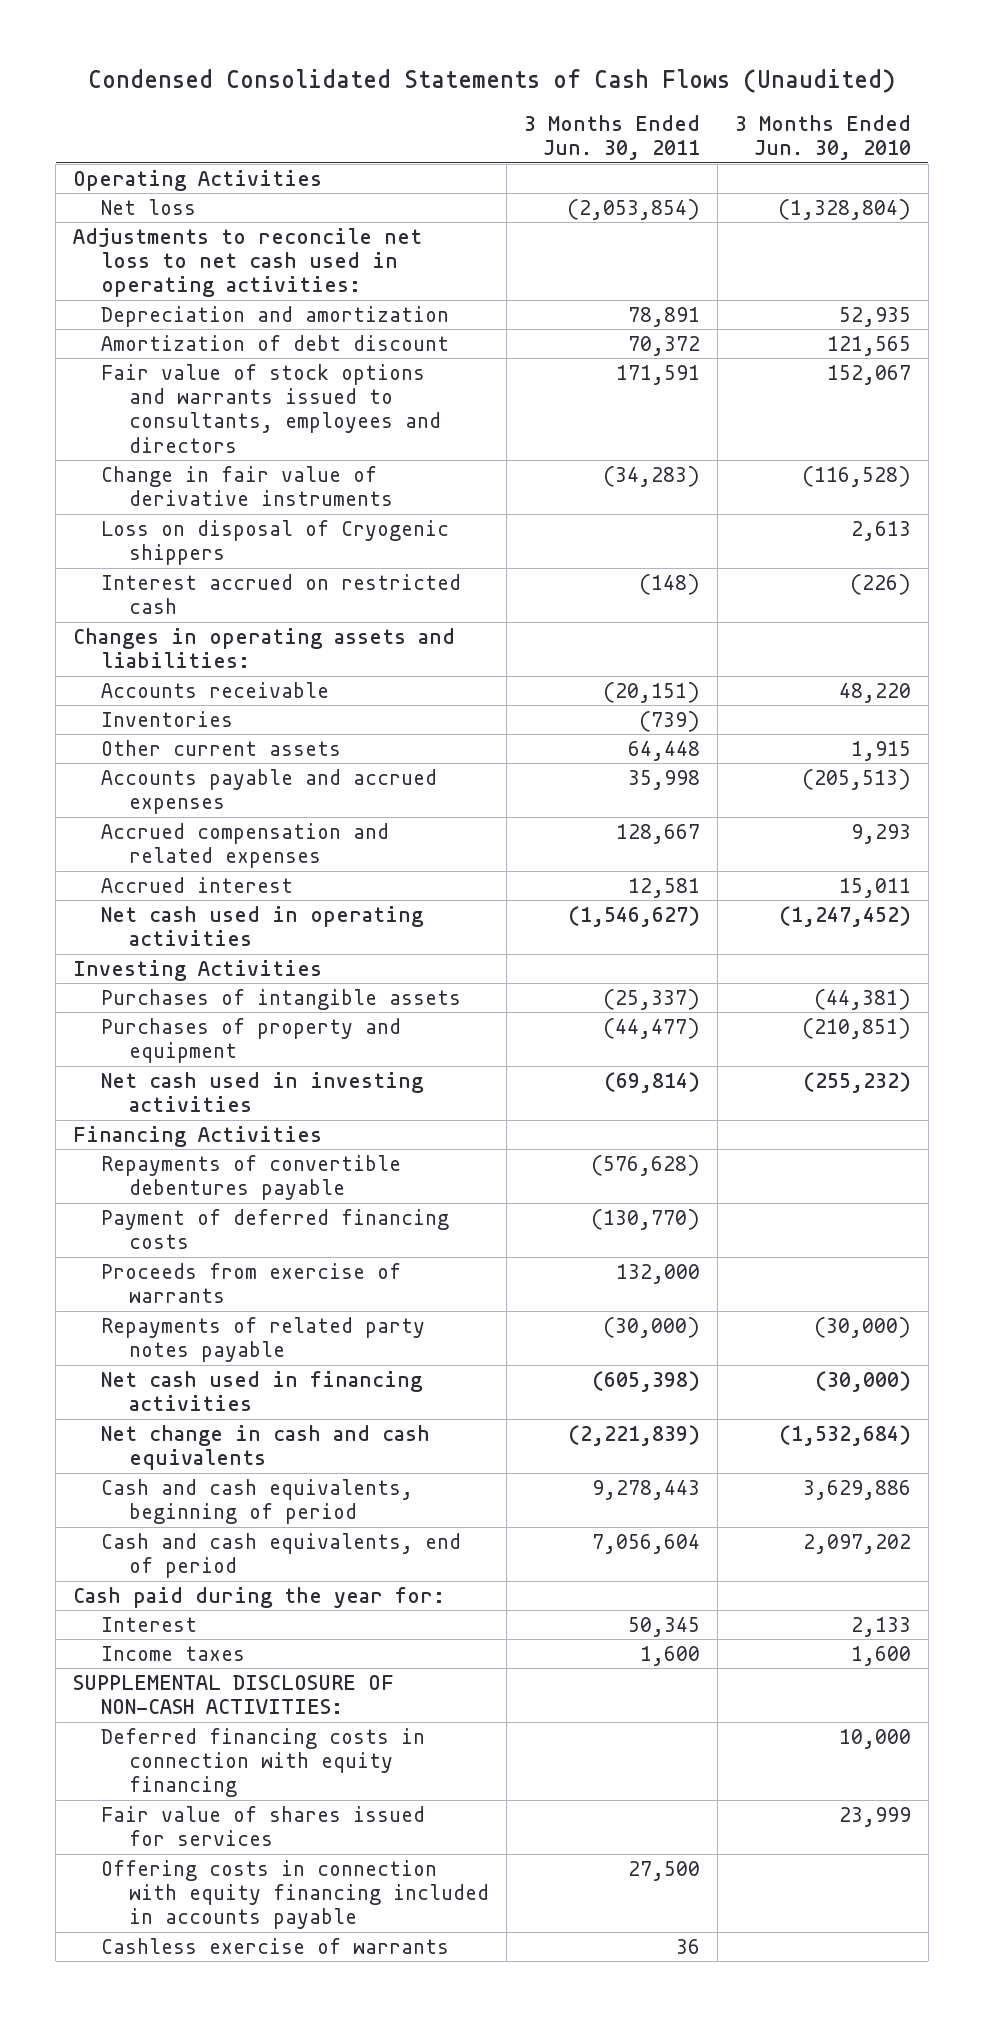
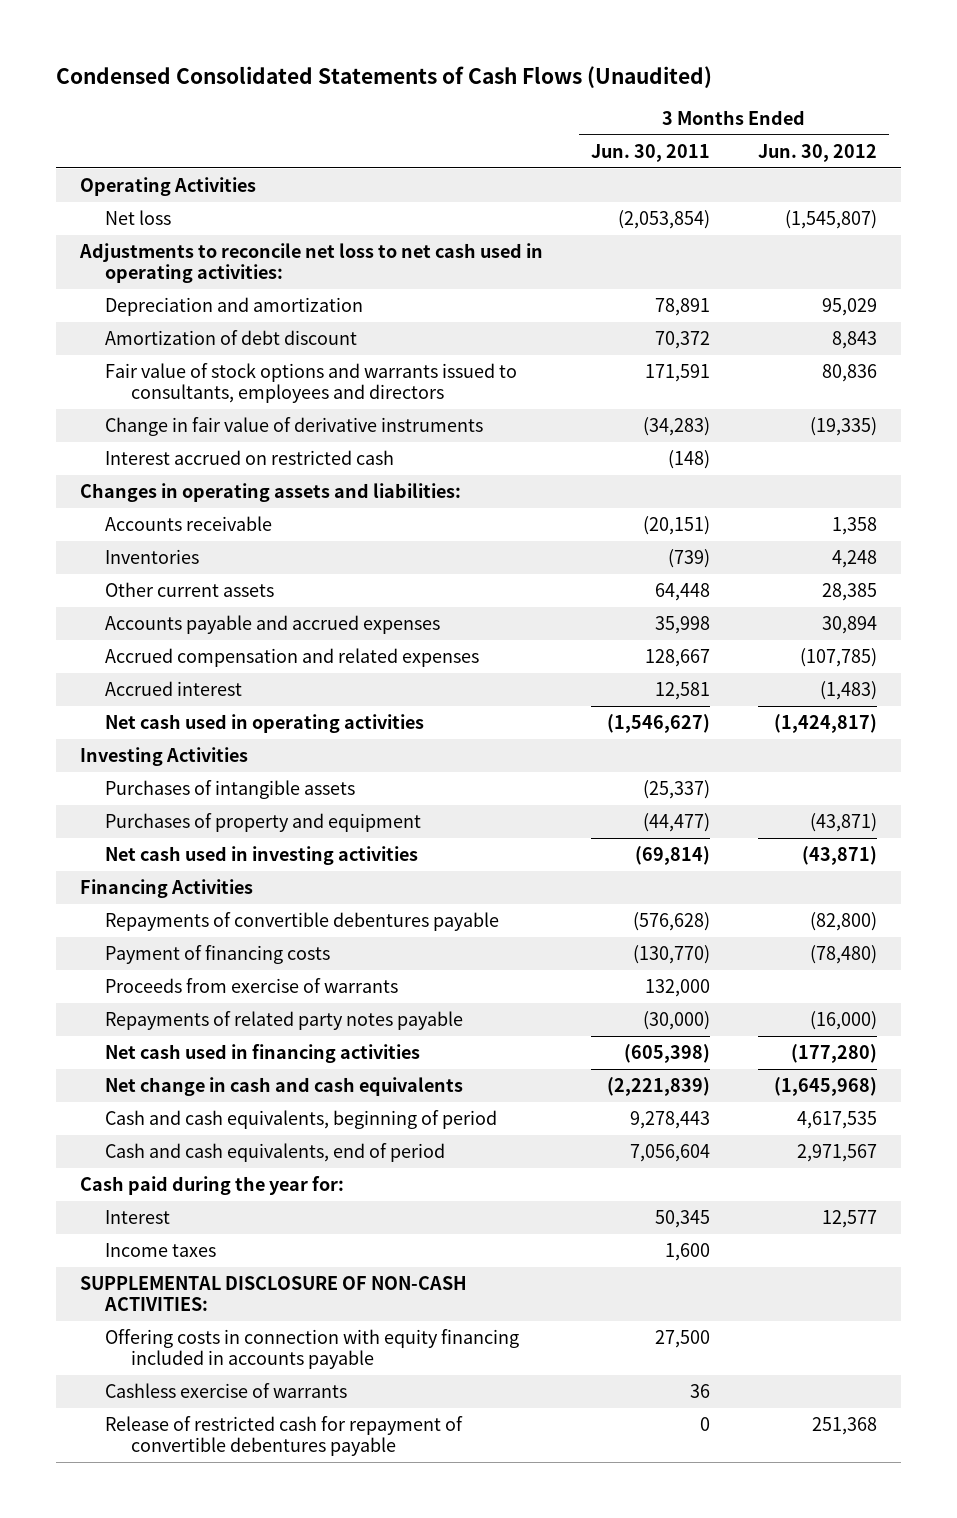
- | 3 Months Ended Jun. 30, 2011 | 3 Months Ended Jun. 30, 2010
+ | 3 Months Ended Jun. 30, 2011 | 3 Months Ended Jun. 30, 2012
- Loss on disposal of Cryogenic shippers | | 2,613
- Payment of deferred financing costs | (130,770) |
+ Payment of financing costs | (130,770) | (78,480)
- Deferred financing costs in connection with equity financing | | 10,000
- Fair value of shares issued for services | | 23,999
+ Release of restricted cash for repayment of convertible debentures payable | 0 | 251,368

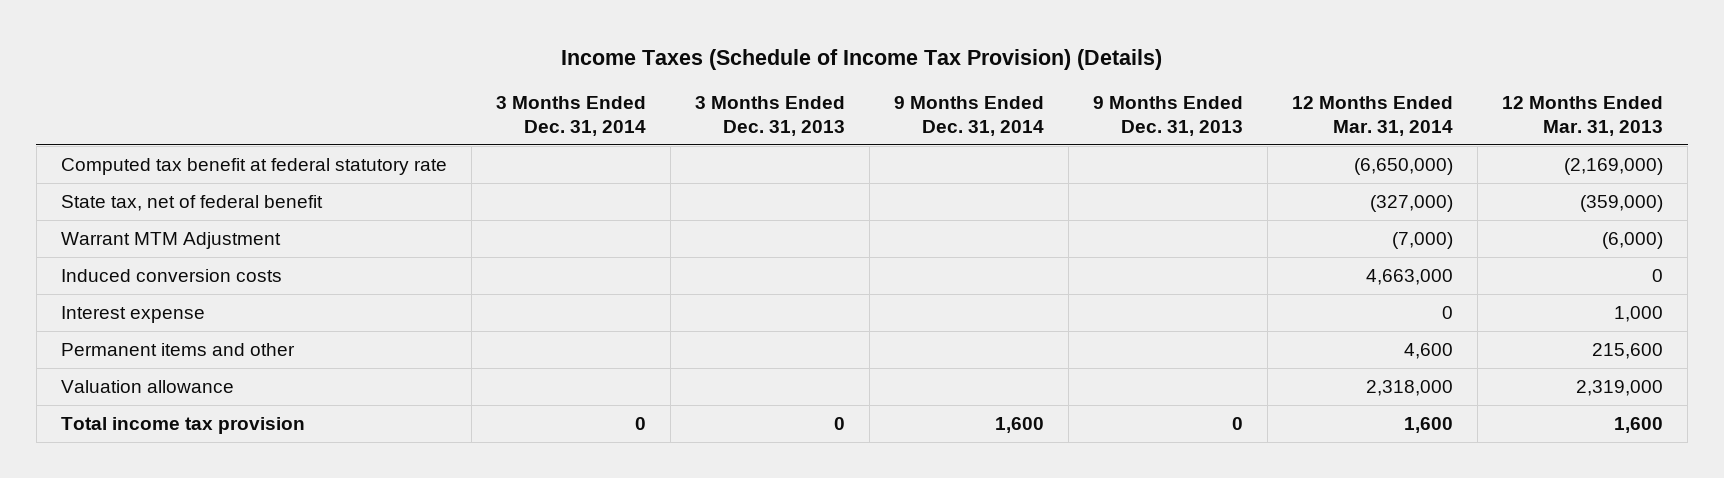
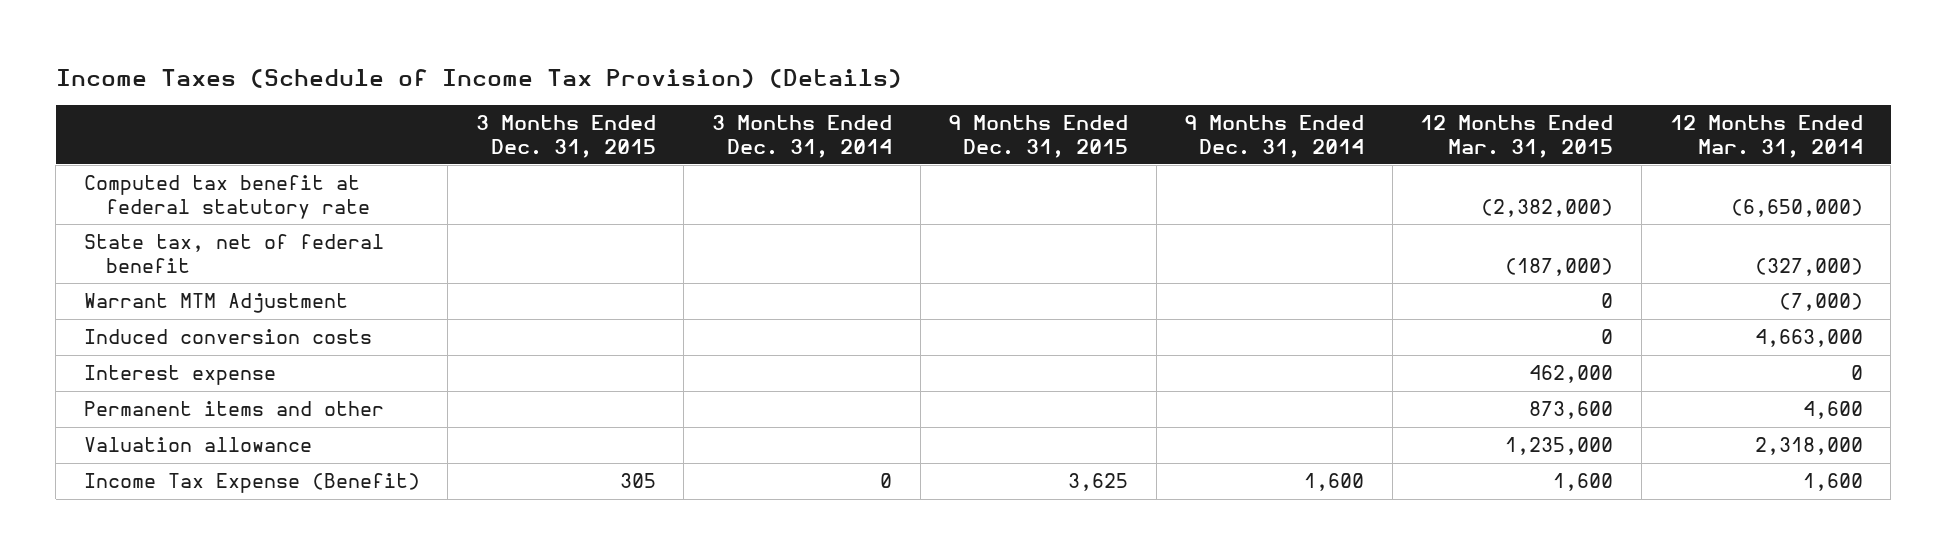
- | 3 Months Ended Dec. 31, 2014 | 3 Months Ended Dec. 31, 2013 | 9 Months Ended Dec. 31, 2014 | 9 Months Ended Dec. 31, 2013 | 12 Months Ended Mar. 31, 2014 | 12 Months Ended Mar. 31, 2013
+ | 3 Months Ended Dec. 31, 2015 | 3 Months Ended Dec. 31, 2014 | 9 Months Ended Dec. 31, 2015 | 9 Months Ended Dec. 31, 2014 | 12 Months Ended Mar. 31, 2015 | 12 Months Ended Mar. 31, 2014
- Total income tax provision | 0 | 0 | 1,600 | 0 | 1,600 | 1,600
+ Income Tax Expense (Benefit) | 305 | 0 | 3,625 | 1,600 | 1,600 | 1,600

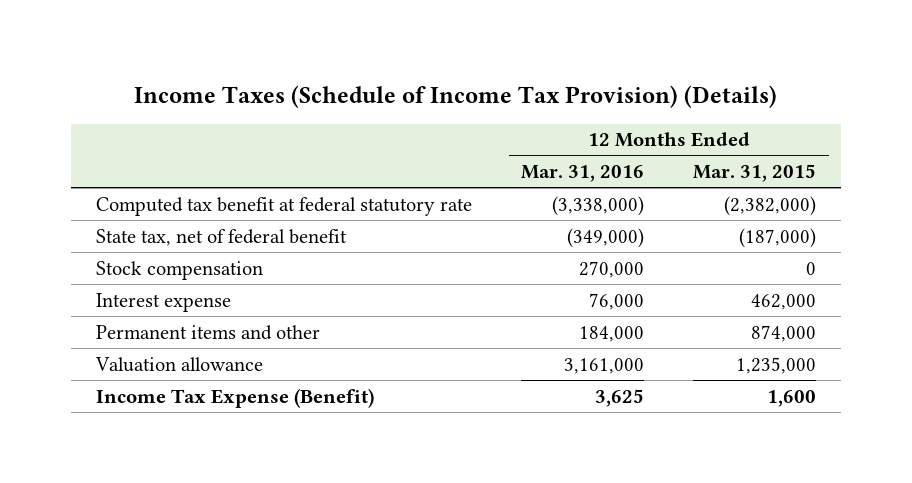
- | 3 Months Ended Dec. 31, 2015 | 3 Months Ended Dec. 31, 2014 | 9 Months Ended Dec. 31, 2015 | 9 Months Ended Dec. 31, 2014 | 12 Months Ended Mar. 31, 2015 | 12 Months Ended Mar. 31, 2014
+ | 12 Months Ended Mar. 31, 2016 | 12 Months Ended Mar. 31, 2015
- Warrant MTM Adjustment | | | | | 0 | (7,000)
- Induced conversion costs | | | | | 0 | 4,663,000
+ Stock compensation | 270,000 | 0
- Permanent items and other | | | | | 873,600 | 4,600
+ Permanent items and other | 184,000 | 874,000

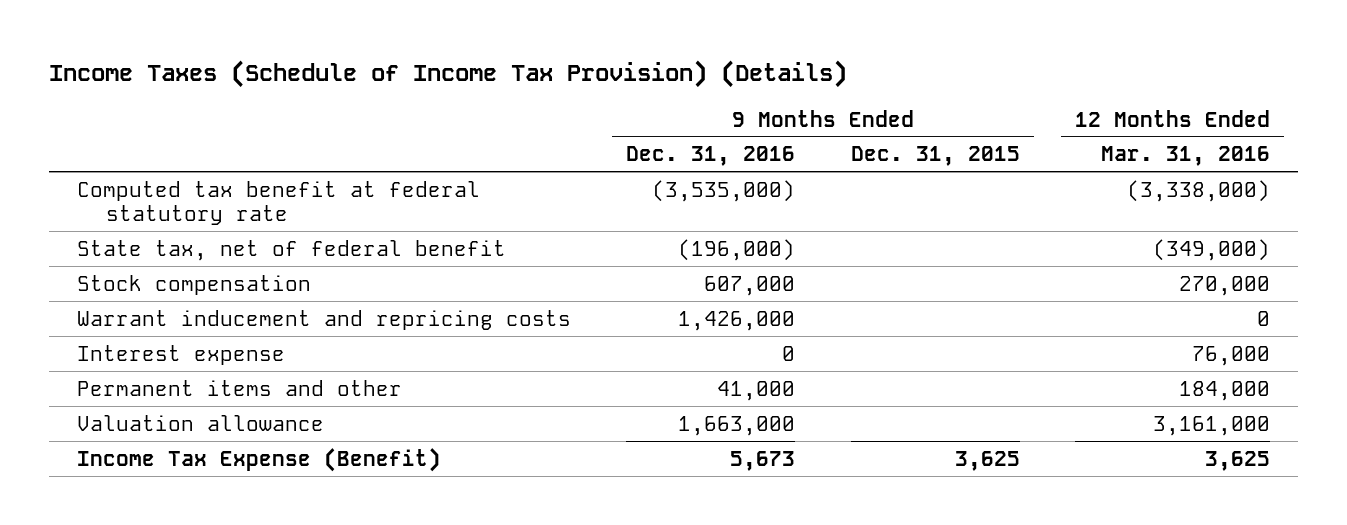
- | 12 Months Ended Mar. 31, 2016 | 12 Months Ended Mar. 31, 2015
+ | 9 Months Ended Dec. 31, 2016 | 9 Months Ended Dec. 31, 2015 | 12 Months Ended Mar. 31, 2016
+ Warrant inducement and repricing costs | 1,426,000 | | 0

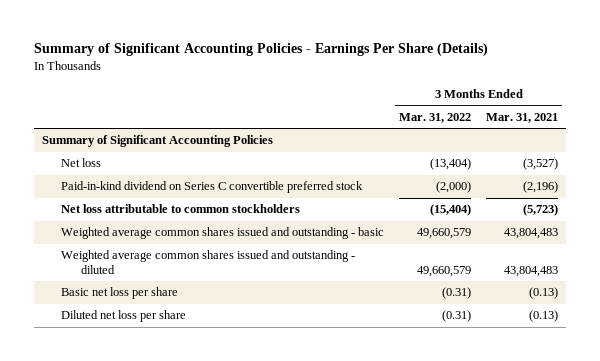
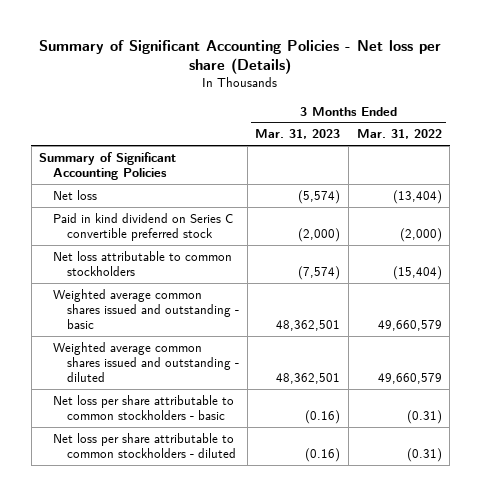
- Summary of Significant Accounting Policies - Earnings Per Share (Details)
+ Summary of Significant Accounting Policies - Net loss per share (Details)
- | 3 Months Ended Mar. 31, 2022 | 3 Months Ended Mar. 31, 2021
+ | 3 Months Ended Mar. 31, 2023 | 3 Months Ended Mar. 31, 2022
- Paid-in-kind dividend on Series C convertible preferred stock | (2,000) | (2,196)
+ Paid in kind dividend on Series C convertible preferred stock | (2,000) | (2,000)
- Basic net loss per share | (0.31) | (0.13)
- Diluted net loss per share | (0.31) | (0.13)
+ Net loss per share attributable to common stockholders - basic | (0.16) | (0.31)
+ Net loss per share attributable to common stockholders - diluted | (0.16) | (0.31)

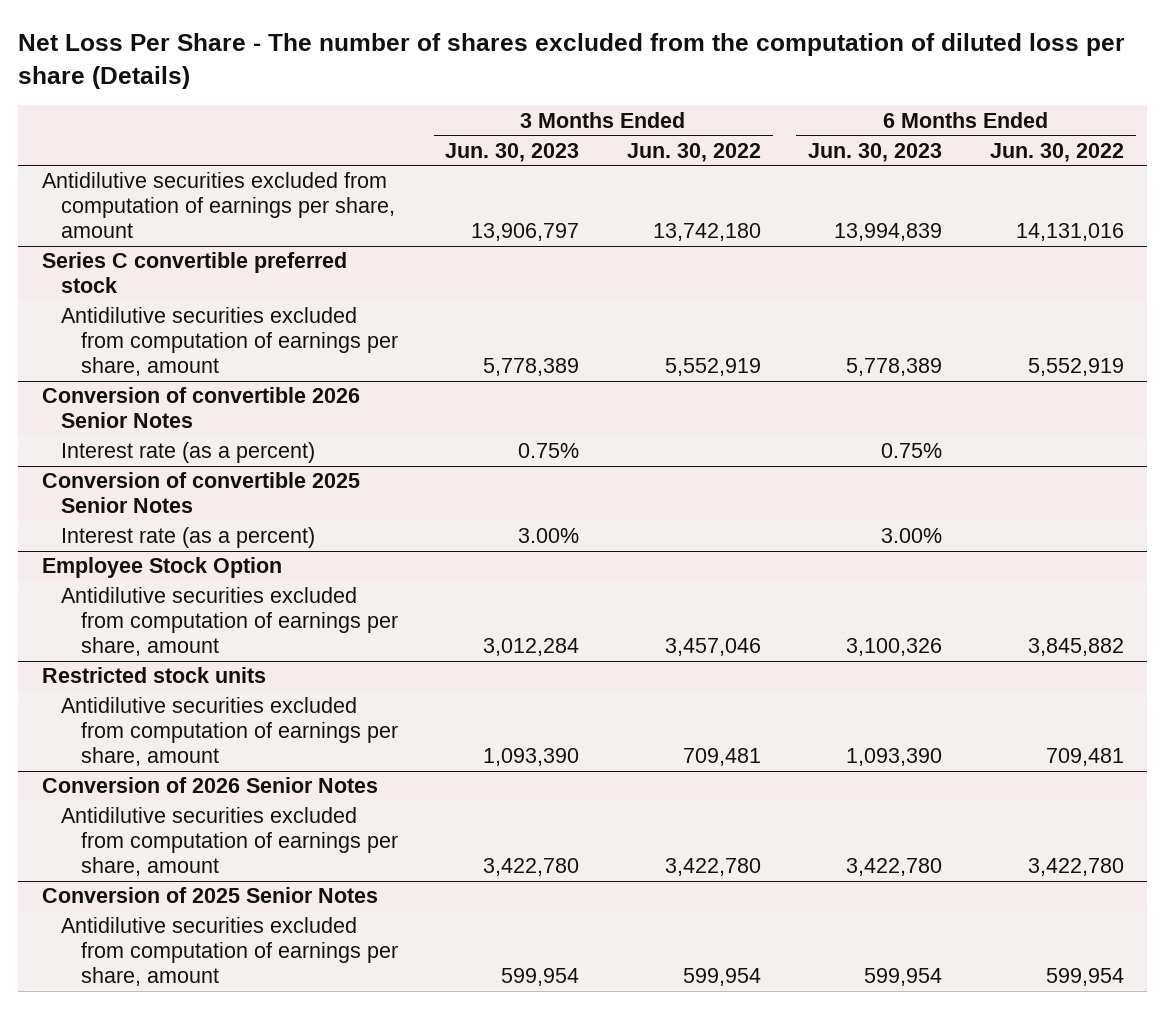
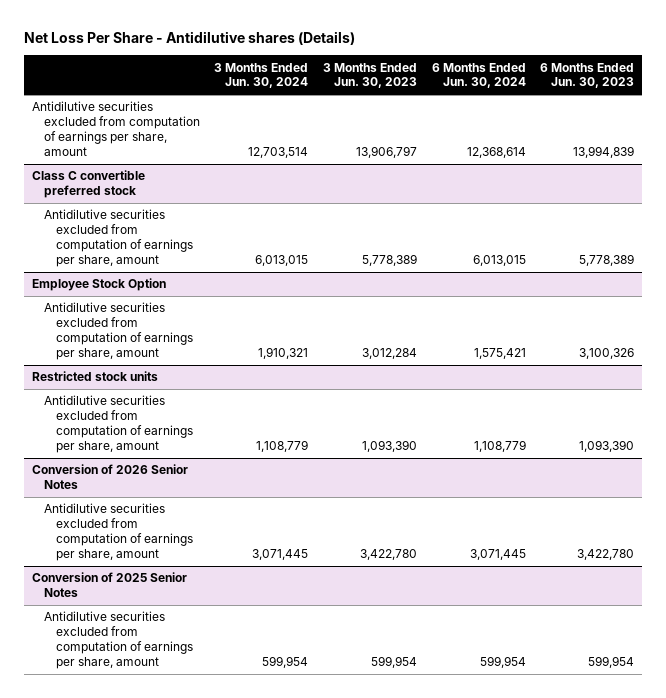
- Net Loss Per Share - The number of shares excluded from the computation of diluted loss per share (Details)
+ Net Loss Per Share - Antidilutive shares (Details)
- | 3 Months Ended Jun. 30, 2023 | 3 Months Ended Jun. 30, 2022 | 6 Months Ended Jun. 30, 2023 | 6 Months Ended Jun. 30, 2022
+ | 3 Months Ended Jun. 30, 2024 | 3 Months Ended Jun. 30, 2023 | 6 Months Ended Jun. 30, 2024 | 6 Months Ended Jun. 30, 2023
- Series C convertible preferred stock
+ Class C convertible preferred stock
- Conversion of convertible 2026 Senior Notes
- Interest rate (as a percent) | 0.75% | | 0.75% |
- Conversion of convertible 2025 Senior Notes
- Interest rate (as a percent) | 3.00% | | 3.00% |

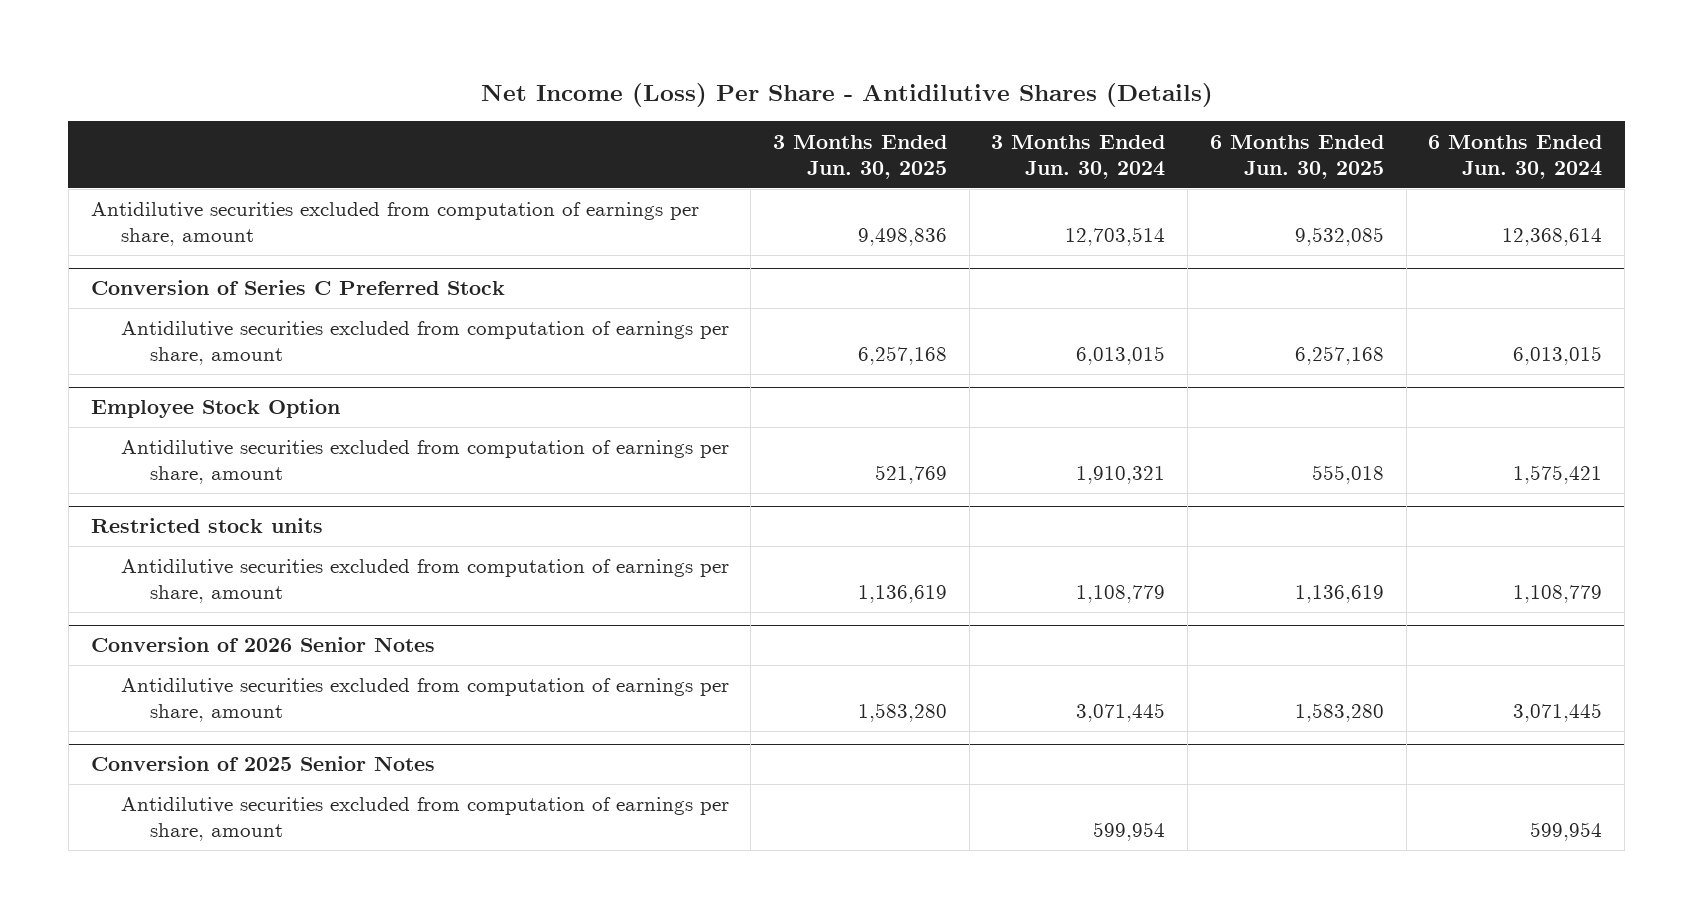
- Net Loss Per Share - Antidilutive shares (Details)
+ Net Income (Loss) Per Share - Antidilutive Shares (Details)
- | 3 Months Ended Jun. 30, 2024 | 3 Months Ended Jun. 30, 2023 | 6 Months Ended Jun. 30, 2024 | 6 Months Ended Jun. 30, 2023
+ | 3 Months Ended Jun. 30, 2025 | 3 Months Ended Jun. 30, 2024 | 6 Months Ended Jun. 30, 2025 | 6 Months Ended Jun. 30, 2024
- Class C convertible preferred stock
+ Conversion of Series C Preferred Stock

